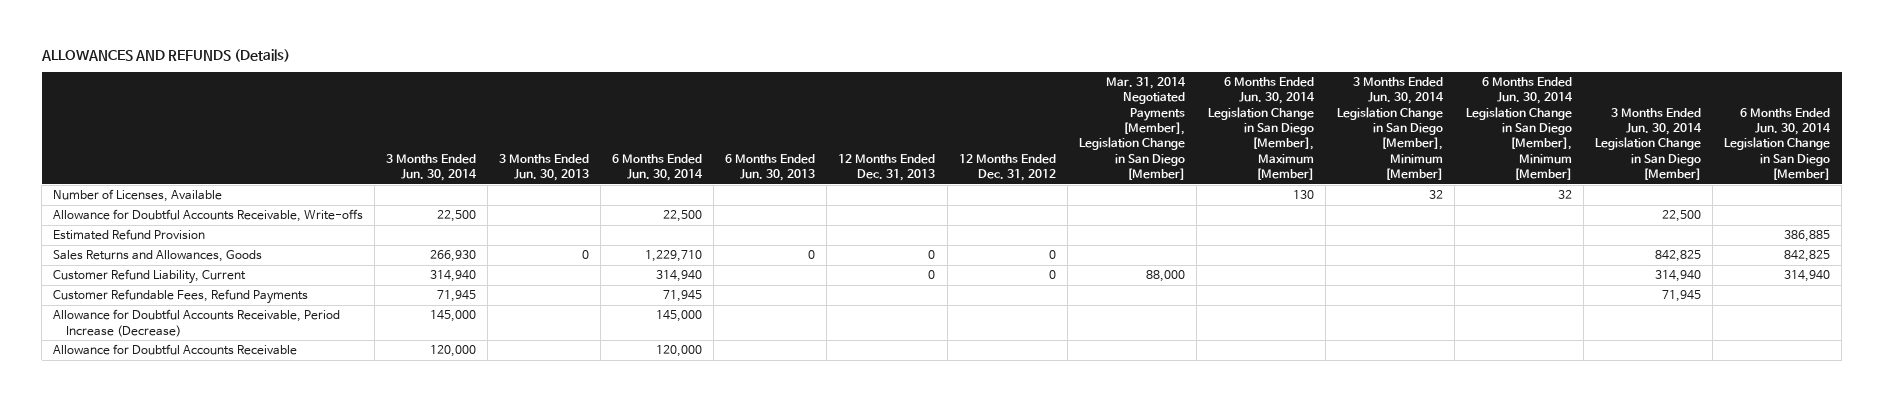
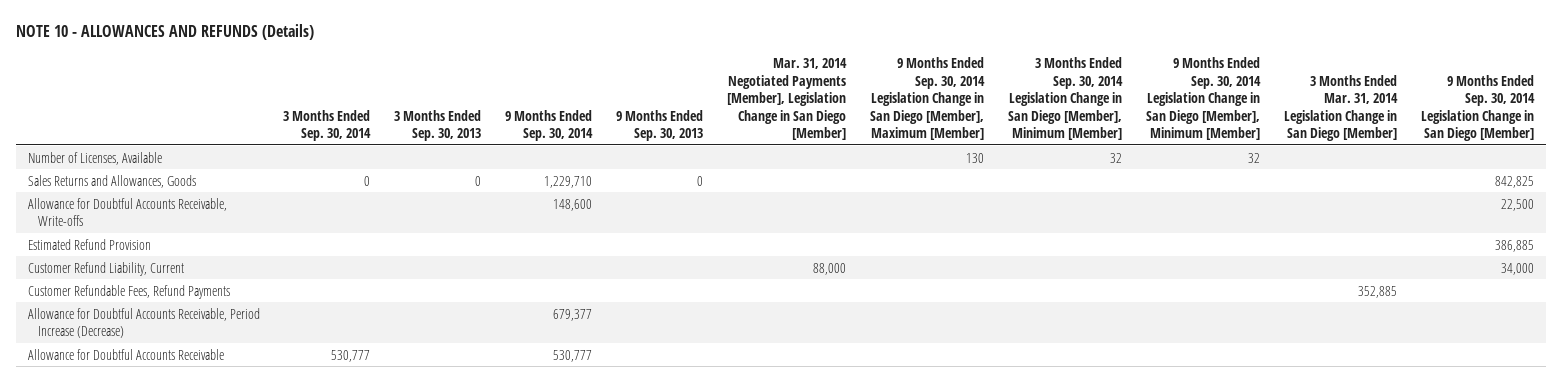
- ALLOWANCES AND REFUNDS (Details)
+ NOTE 10 - ALLOWANCES AND REFUNDS (Details)
- | 3 Months Ended Jun. 30, 2014 | 3 Months Ended Jun. 30, 2013 | 6 Months Ended Jun. 30, 2014 | 6 Months Ended Jun. 30, 2013 | 12 Months Ended Dec. 31, 2013 | 12 Months Ended Dec. 31, 2012 | Mar. 31, 2014 Negotiated Payments [Member], Legislation Change in San Diego [Member] | 6 Months Ended Jun. 30, 2014 Legislation Change in San Diego [Member], Maximum [Member] | 3 Months Ended Jun. 30, 2014 Legislation Change in San Diego [Member], Minimum [Member] | 6 Months Ended Jun. 30, 2014 Legislation Change in San Diego [Member], Minimum [Member] | 3 Months Ended Jun. 30, 2014 Legislation Change in San Diego [Member] | 6 Months Ended Jun. 30, 2014 Legislation Change in San Diego [Member]
+ | 3 Months Ended Sep. 30, 2014 | 3 Months Ended Sep. 30, 2013 | 9 Months Ended Sep. 30, 2014 | 9 Months Ended Sep. 30, 2013 | Mar. 31, 2014 Negotiated Payments [Member], Legislation Change in San Diego [Member] | 9 Months Ended Sep. 30, 2014 Legislation Change in San Diego [Member], Maximum [Member] | 3 Months Ended Sep. 30, 2014 Legislation Change in San Diego [Member], Minimum [Member] | 9 Months Ended Sep. 30, 2014 Legislation Change in San Diego [Member], Minimum [Member] | 3 Months Ended Mar. 31, 2014 Legislation Change in San Diego [Member] | 9 Months Ended Sep. 30, 2014 Legislation Change in San Diego [Member]
moved up: Sales Returns and Allowances, Goods | 0 | 0 | 1,229,710 | 0 | | | | | | 842,825

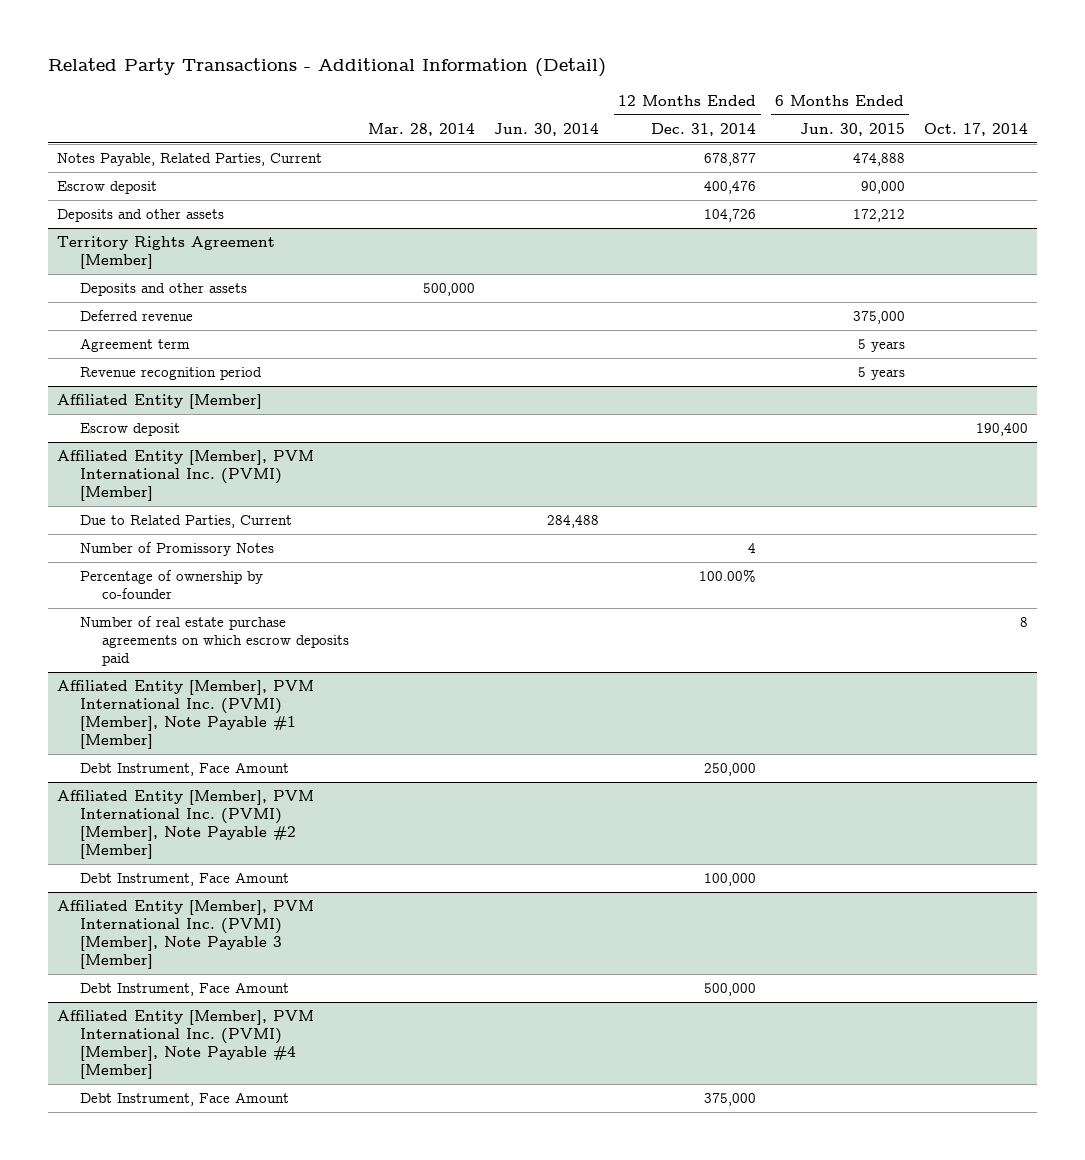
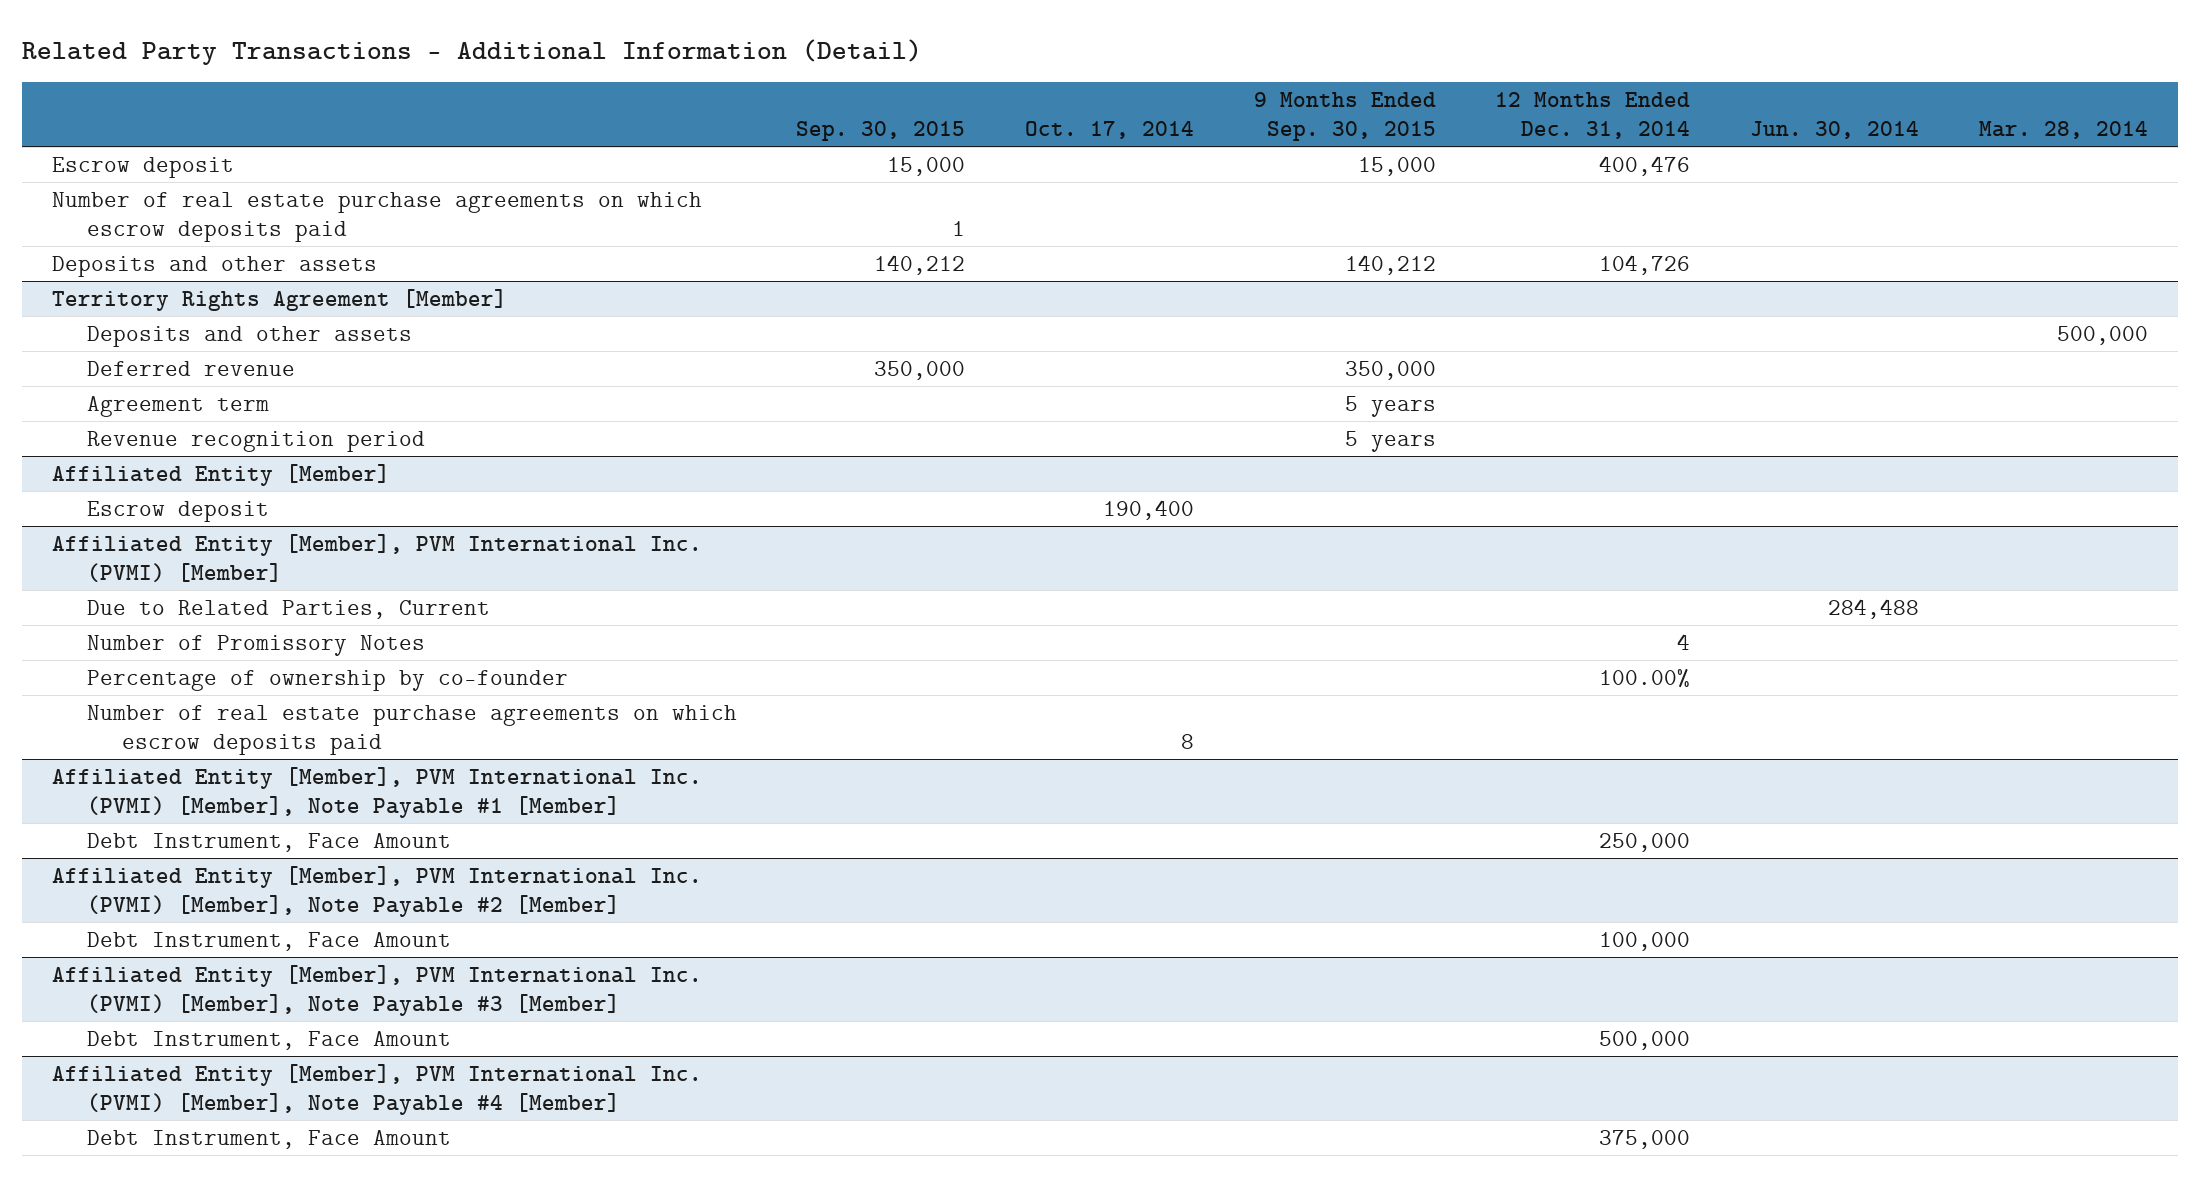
- | Mar. 28, 2014 | Jun. 30, 2014 | 12 Months Ended Dec. 31, 2014 | 6 Months Ended Jun. 30, 2015 | Oct. 17, 2014
+ | Sep. 30, 2015 | Oct. 17, 2014 | 9 Months Ended Sep. 30, 2015 | 12 Months Ended Dec. 31, 2014 | Jun. 30, 2014 | Mar. 28, 2014
- Notes Payable, Related Parties, Current | | | 678,877 | 474,888 |
+ Number of real estate purchase agreements on which escrow deposits paid | 1 | | | | |
- Affiliated Entity [Member], PVM International Inc. (PVMI) [Member], Note Payable 3 [Member]
+ Affiliated Entity [Member], PVM International Inc. (PVMI) [Member], Note Payable #3 [Member]

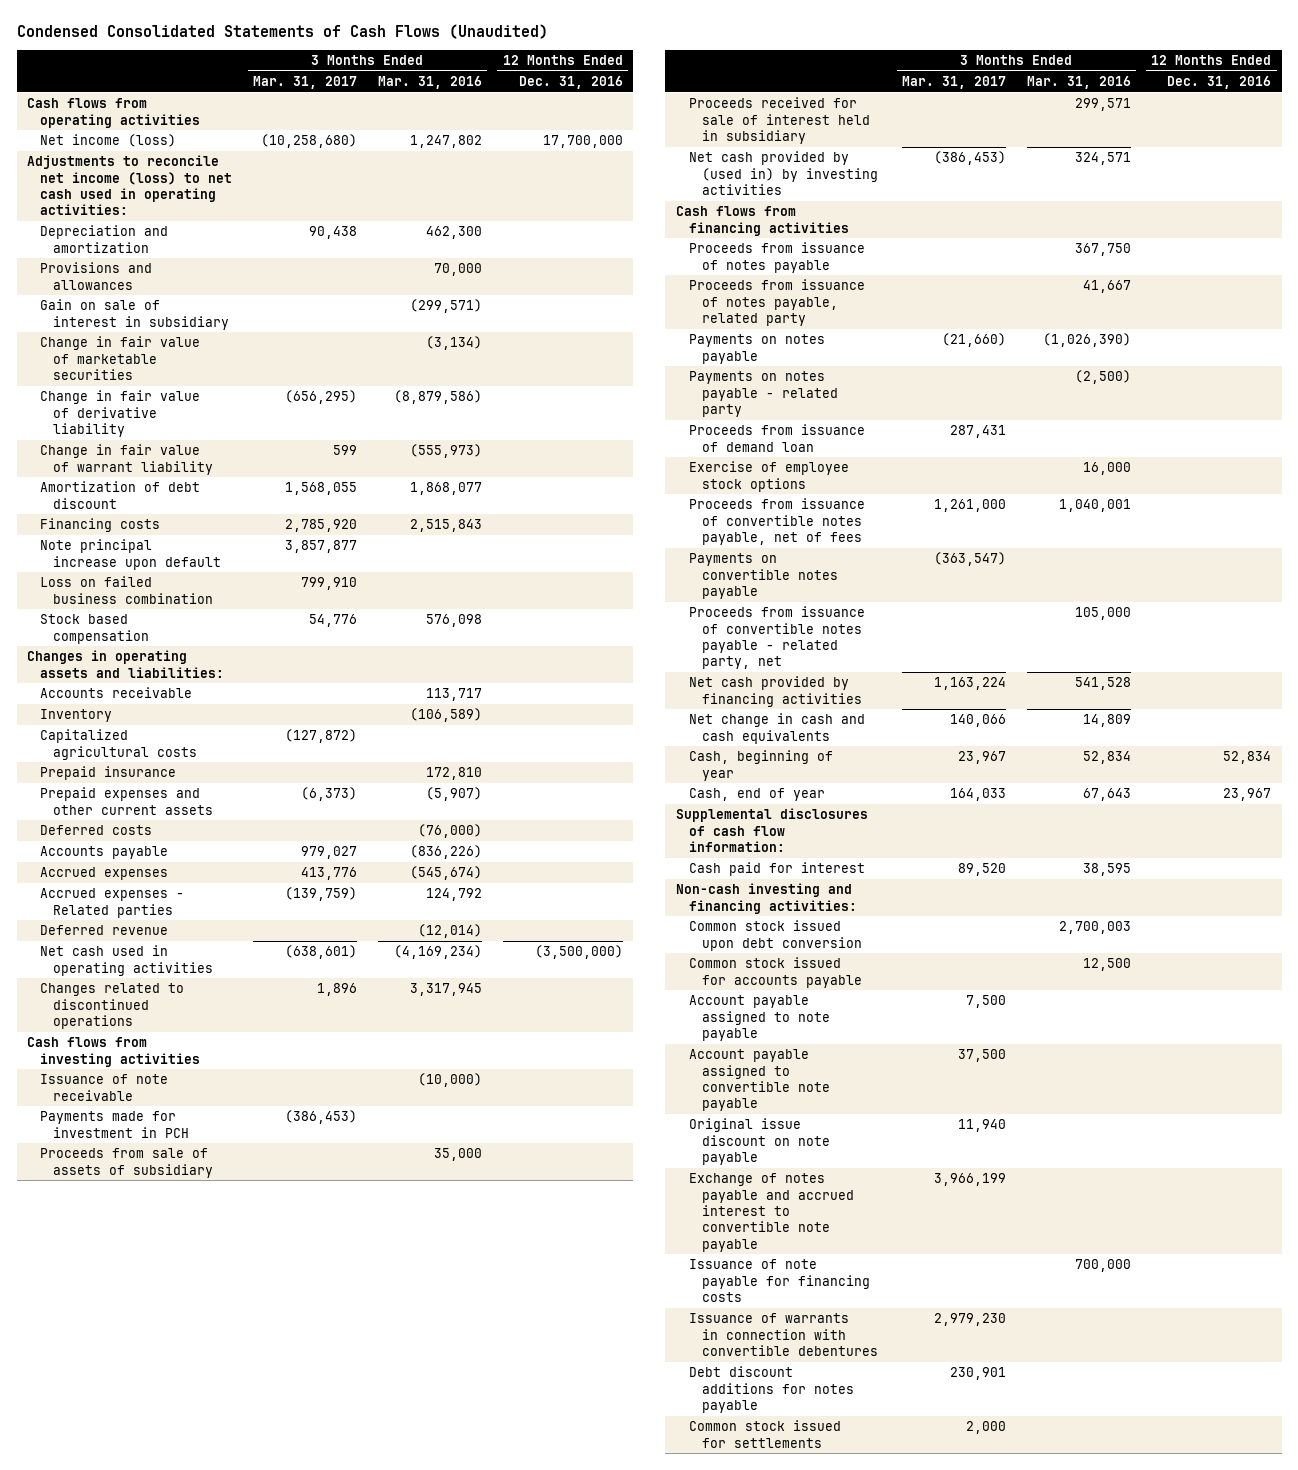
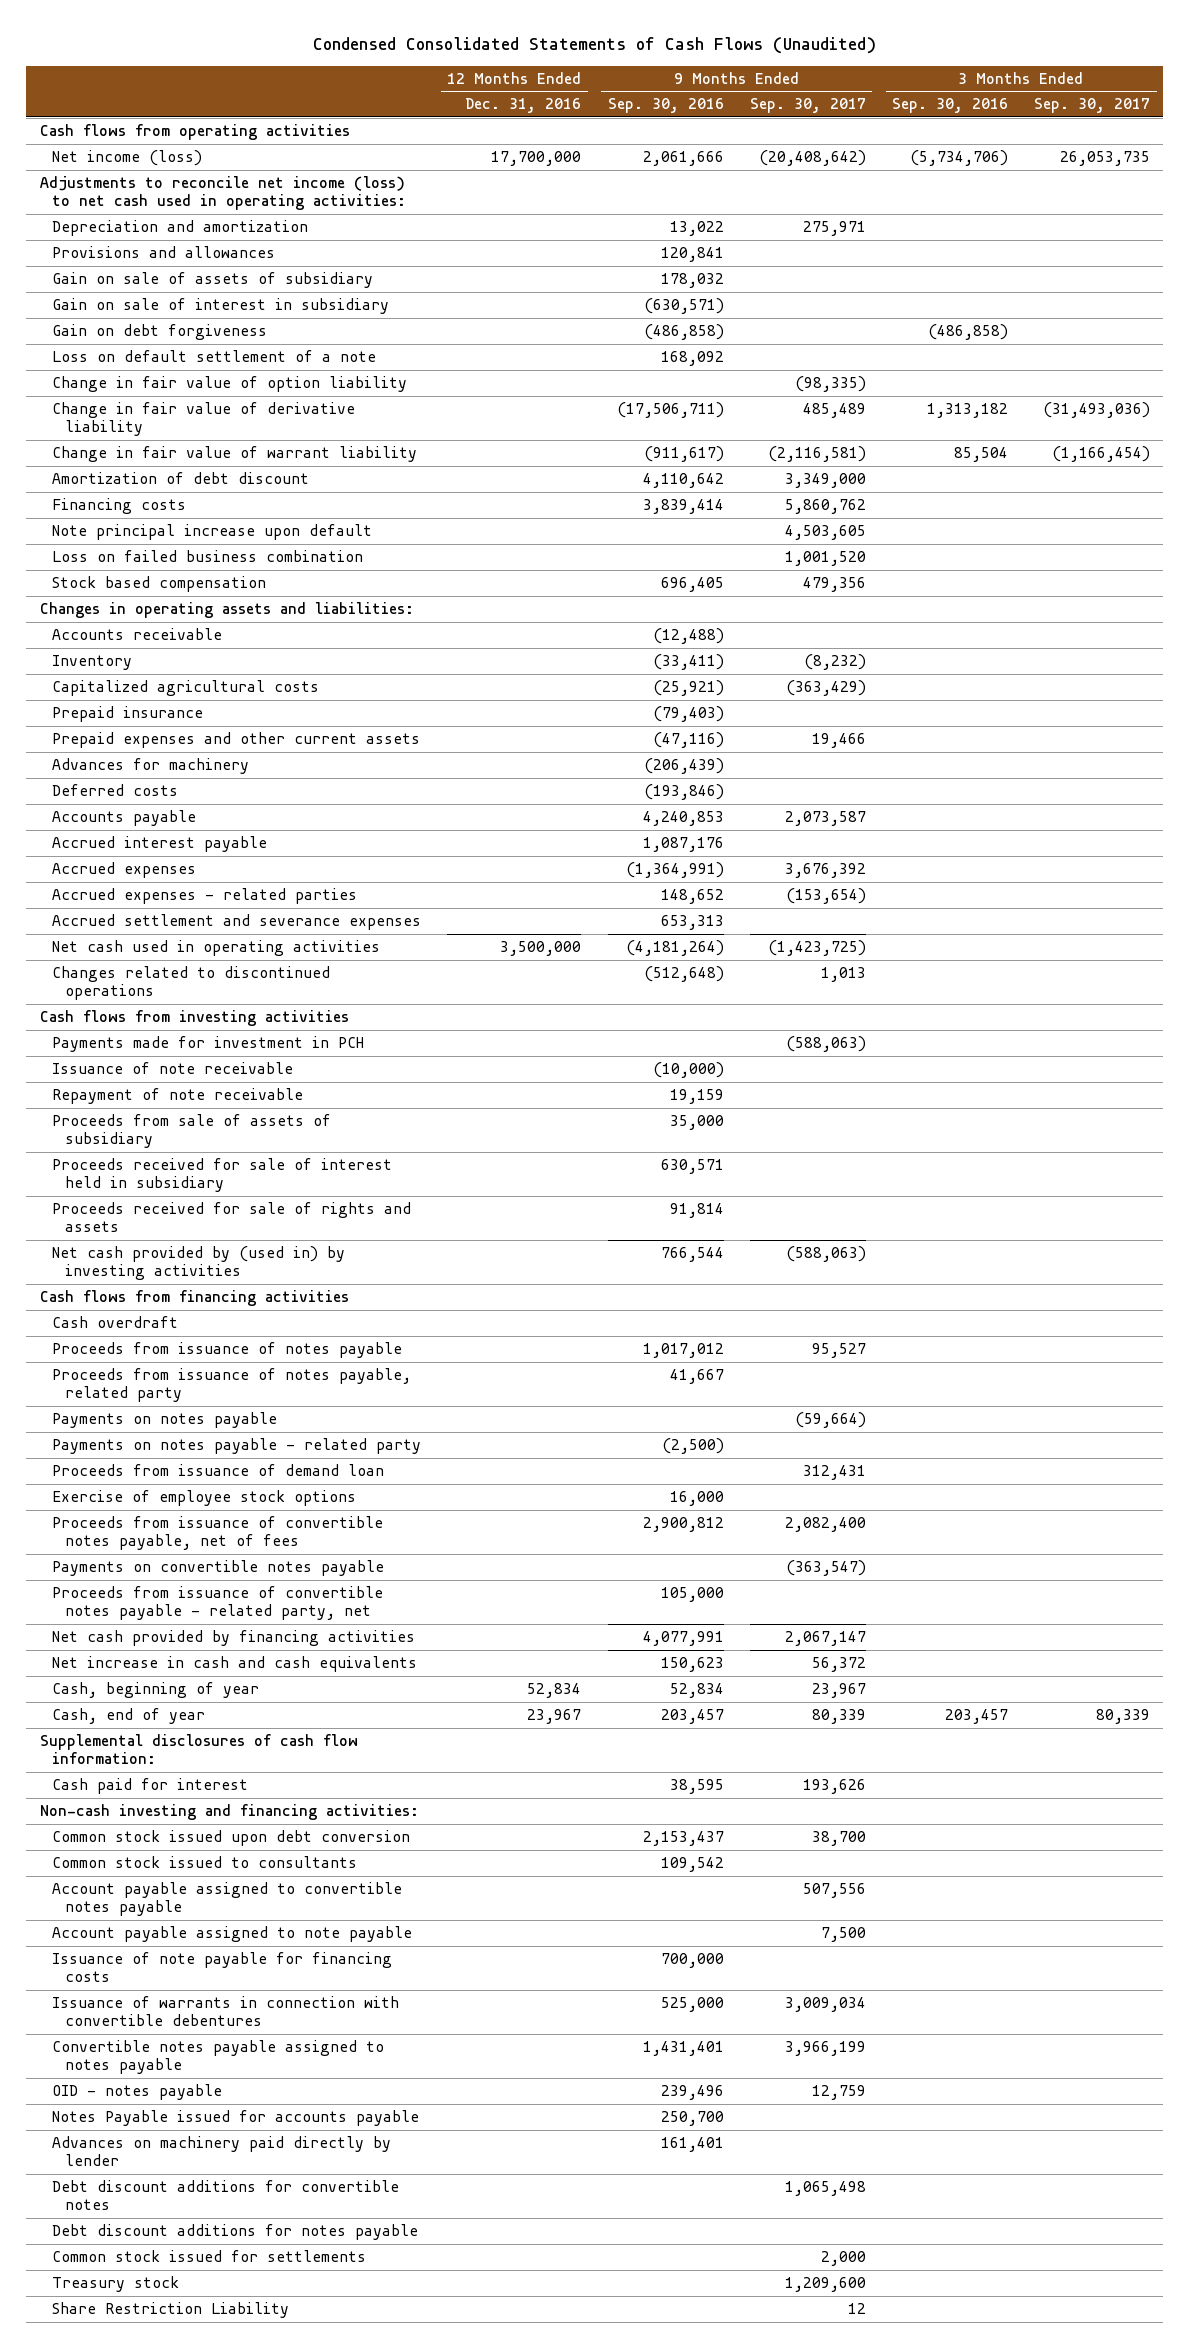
- | 3 Months Ended Mar. 31, 2017 | 3 Months Ended Mar. 31, 2016 | 12 Months Ended Dec. 31, 2016
+ | 12 Months Ended Dec. 31, 2016 | 9 Months Ended Sep. 30, 2016 | 9 Months Ended Sep. 30, 2017 | 3 Months Ended Sep. 30, 2016 | 3 Months Ended Sep. 30, 2017
+ Gain on sale of assets of subsidiary | | 178,032 | | |
- Change in fair value of marketable securities | | (3,134) |
+ Gain on debt forgiveness | | (486,858) | | (486,858) |
+ Loss on default settlement of a note | | 168,092 | | |
+ Change in fair value of option liability | | | (98,335) | |
+ Advances for machinery | | (206,439) | | |
+ Accrued interest payable | | 1,087,176 | | |
- Accrued expenses - Related parties | (139,759) | 124,792 |
- Deferred revenue | | (12,014) |
- Net cash used in operating activities | (638,601) | (4,169,234) | (3,500,000)
+ Accrued expenses - related parties | | 148,652 | (153,654) | |
+ Accrued settlement and severance expenses | | 653,313 | | |
+ Net cash used in operating activities | 3,500,000 | (4,181,264) | (1,423,725) | |
moved down: Issuance of note receivable | | (10,000) | | |
+ Repayment of note receivable | | 19,159 | | |
+ Proceeds received for sale of rights and assets | | 91,814 | | |
+ Cash overdraft
- Net change in cash and cash equivalents | 140,066 | 14,809 |
+ Net increase in cash and cash equivalents | | 150,623 | 56,372 | |
- Common stock issued for accounts payable | | 12,500 |
+ Common stock issued to consultants | | 109,542 | | |
+ Account payable assigned to convertible notes payable | | | 507,556 | |
- Account payable assigned to convertible note payable | 37,500 | |
- Original issue discount on note payable | 11,940 | |
- Exchange of notes payable and accrued interest to convertible note payable | 3,966,199 | |
+ Convertible notes payable assigned to notes payable | | 1,431,401 | 3,966,199 | |
+ OID - notes payable | | 239,496 | 12,759 | |
+ Notes Payable issued for accounts payable | | 250,700 | | |
+ Advances on machinery paid directly by lender | | 161,401 | | |
+ Debt discount additions for convertible notes | | | 1,065,498 | |
+ Treasury stock | | | 1,209,600 | |
+ Share Restriction Liability | | | 12 | |

